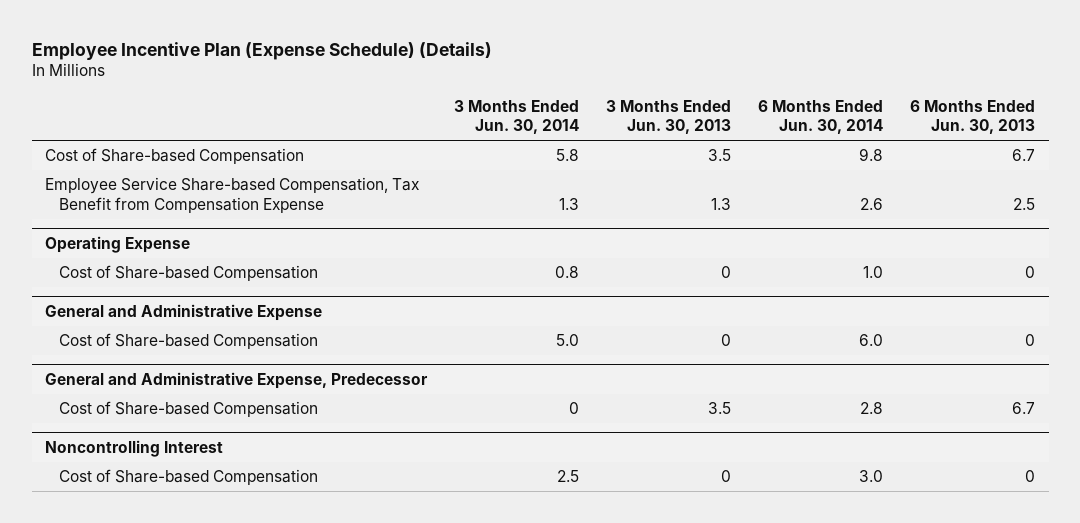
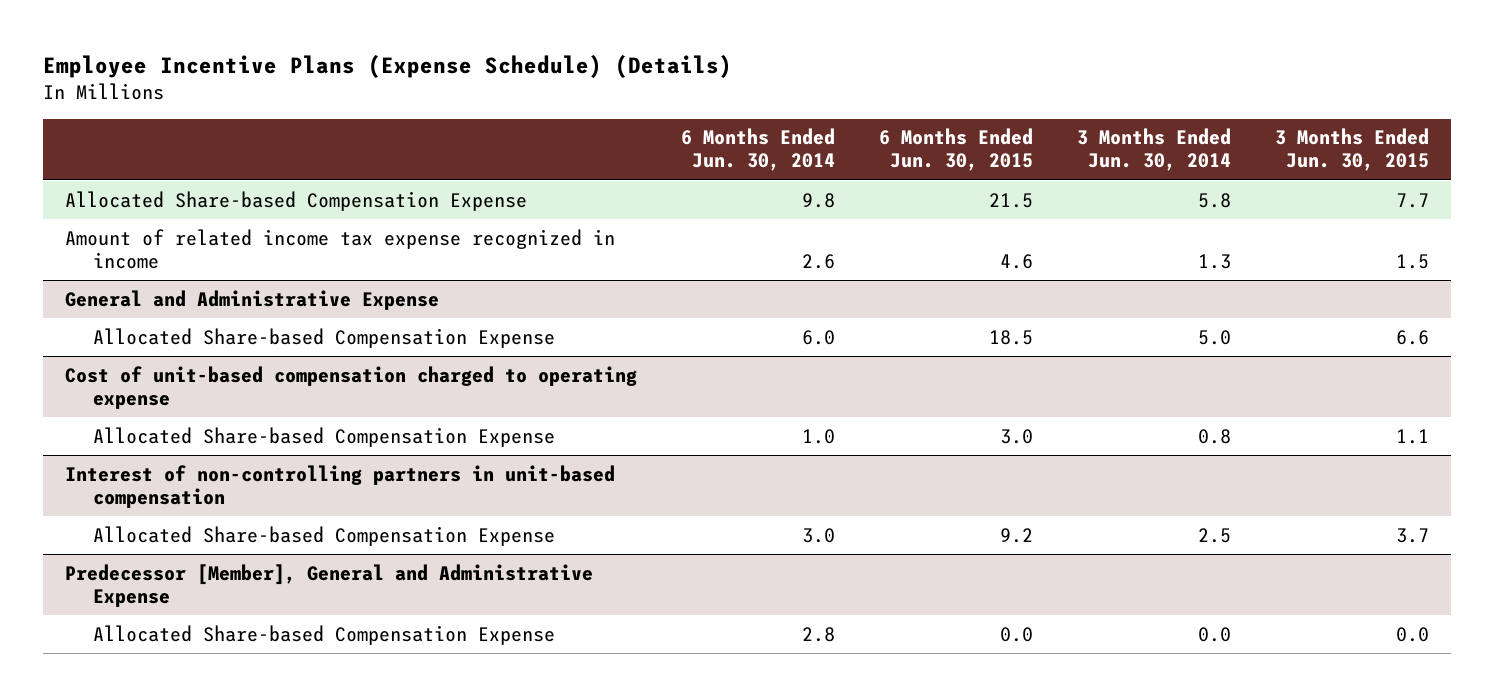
- Employee Incentive Plan (Expense Schedule) (Details)
+ Employee Incentive Plans (Expense Schedule) (Details)
- | 3 Months Ended Jun. 30, 2014 | 3 Months Ended Jun. 30, 2013 | 6 Months Ended Jun. 30, 2014 | 6 Months Ended Jun. 30, 2013
+ | 6 Months Ended Jun. 30, 2014 | 6 Months Ended Jun. 30, 2015 | 3 Months Ended Jun. 30, 2014 | 3 Months Ended Jun. 30, 2015
- Cost of Share-based Compensation | 5.8 | 3.5 | 9.8 | 6.7
- Employee Service Share-based Compensation, Tax Benefit from Compensation Expense | 1.3 | 1.3 | 2.6 | 2.5
- Operating Expense
- Cost of Share-based Compensation | 0.8 | 0 | 1.0 | 0
+ Allocated Share-based Compensation Expense | 9.8 | 21.5 | 5.8 | 7.7
+ Amount of related income tax expense recognized in income | 2.6 | 4.6 | 1.3 | 1.5
@ General and Administrative Expense
- Cost of Share-based Compensation | 5.0 | 0 | 6.0 | 0
- General and Administrative Expense, Predecessor
- Cost of Share-based Compensation | 0 | 3.5 | 2.8 | 6.7
- Noncontrolling Interest
- Cost of Share-based Compensation | 2.5 | 0 | 3.0 | 0
@ General and Administrative Expense
+ Allocated Share-based Compensation Expense | 6.0 | 18.5 | 5.0 | 6.6
+ Cost of unit-based compensation charged to operating expense
+ Allocated Share-based Compensation Expense | 1.0 | 3.0 | 0.8 | 1.1
+ Interest of non-controlling partners in unit-based compensation
+ Allocated Share-based Compensation Expense | 3.0 | 9.2 | 2.5 | 3.7
+ Predecessor [Member], General and Administrative Expense
+ Allocated Share-based Compensation Expense | 2.8 | 0.0 | 0.0 | 0.0

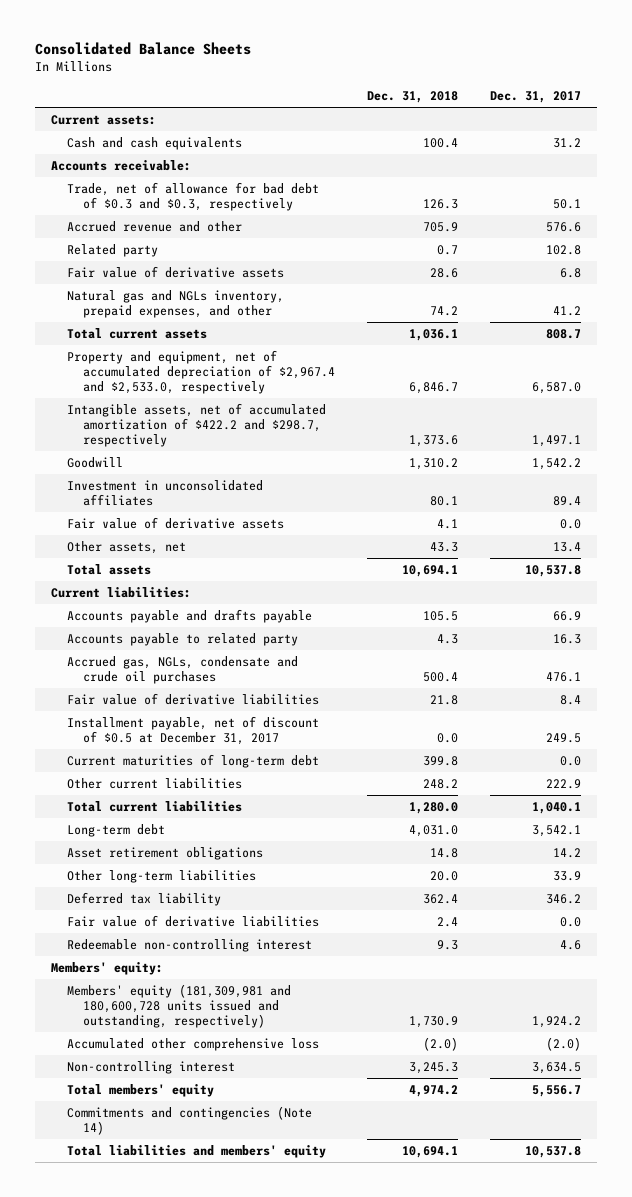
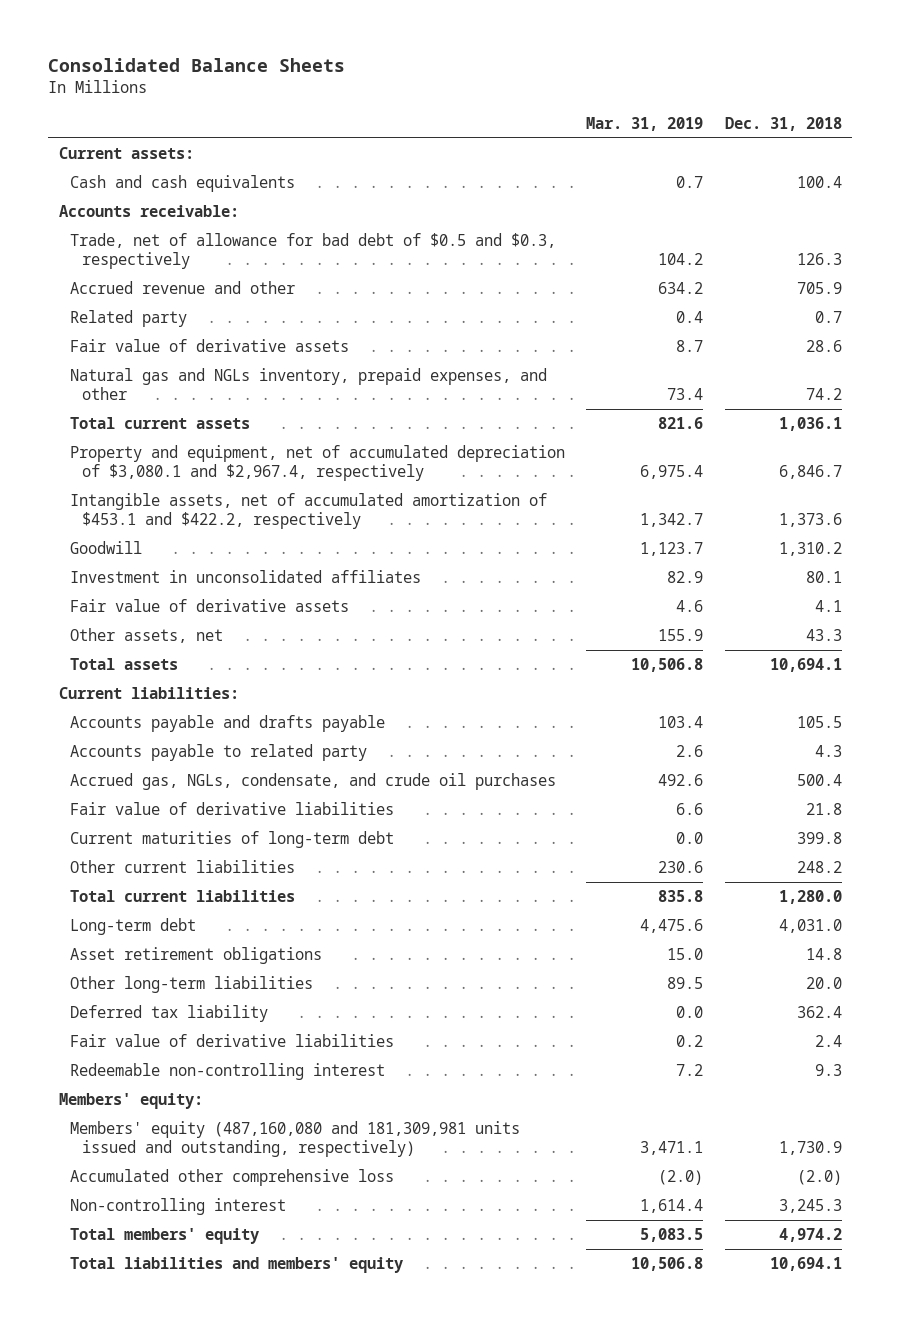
- | Dec. 31, 2018 | Dec. 31, 2017
+ | Mar. 31, 2019 | Dec. 31, 2018
- Trade, net of allowance for bad debt of $0.3 and $0.3, respectively | 126.3 | 50.1
+ Trade, net of allowance for bad debt of $0.5 and $0.3, respectively | 104.2 | 126.3
- Property and equipment, net of accumulated depreciation of $2,967.4 and $2,533.0, respectively | 6,846.7 | 6,587.0
- Intangible assets, net of accumulated amortization of $422.2 and $298.7, respectively | 1,373.6 | 1,497.1
+ Property and equipment, net of accumulated depreciation of $3,080.1 and $2,967.4, respectively | 6,975.4 | 6,846.7
+ Intangible assets, net of accumulated amortization of $453.1 and $422.2, respectively | 1,342.7 | 1,373.6
- Accrued gas, NGLs, condensate and crude oil purchases | 500.4 | 476.1
+ Accrued gas, NGLs, condensate, and crude oil purchases | 492.6 | 500.4
- Installment payable, net of discount of $0.5 at December 31, 2017 | 0.0 | 249.5
- Members' equity (181,309,981 and 180,600,728 units issued and outstanding, respectively) | 1,730.9 | 1,924.2
+ Members' equity (487,160,080 and 181,309,981 units issued and outstanding, respectively) | 3,471.1 | 1,730.9
- Commitments and contingencies (Note 14)

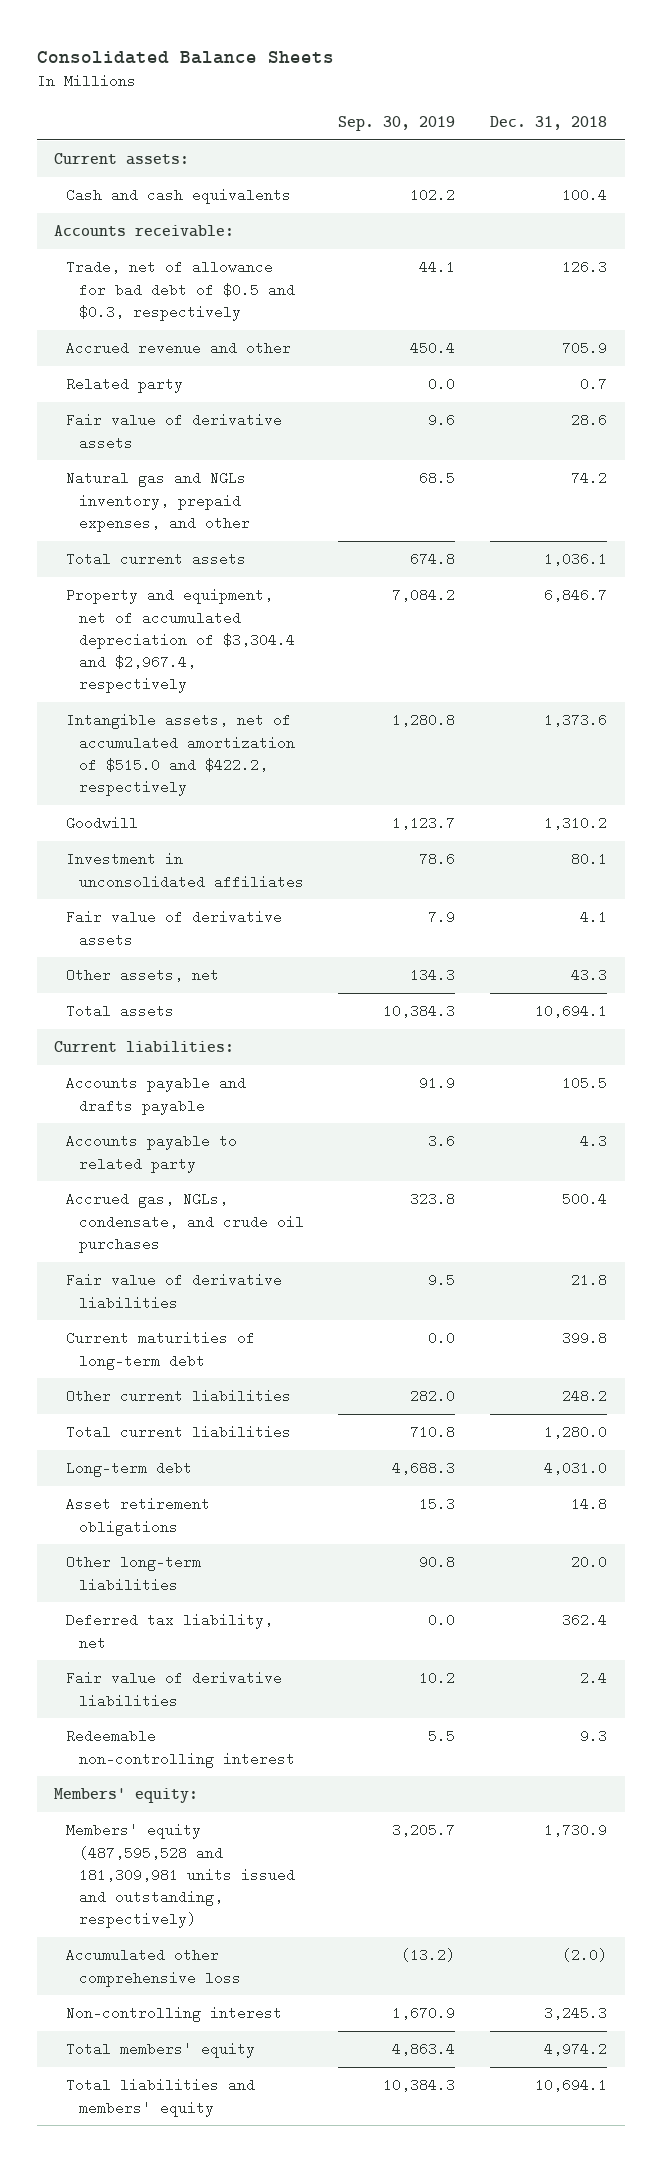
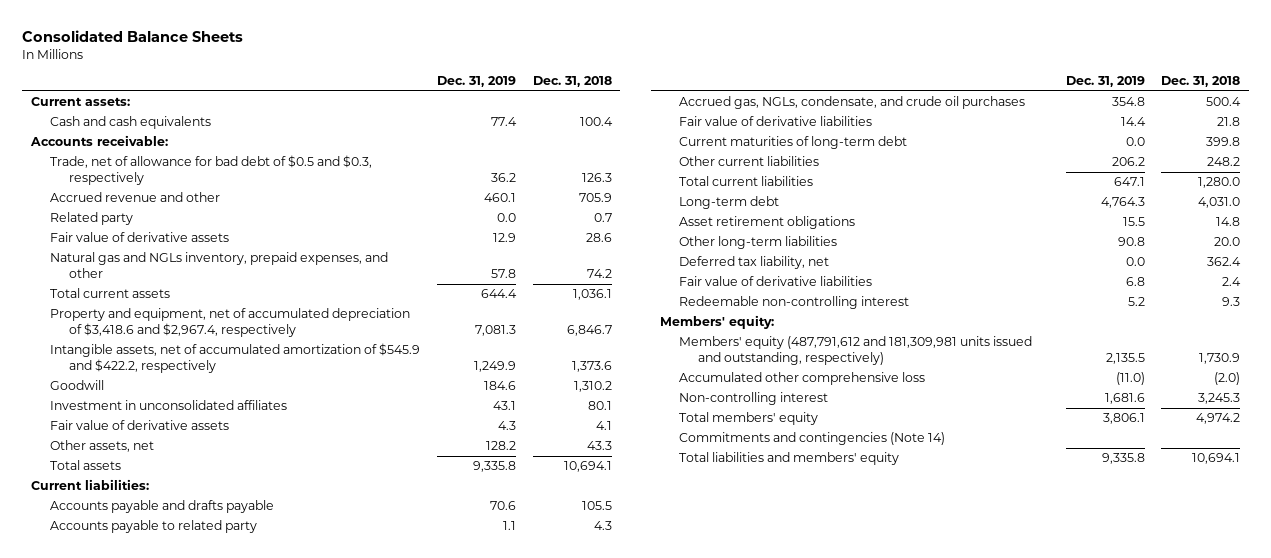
- | Sep. 30, 2019 | Dec. 31, 2018
+ | Dec. 31, 2019 | Dec. 31, 2018
- Property and equipment, net of accumulated depreciation of $3,304.4 and $2,967.4, respectively | 7,084.2 | 6,846.7
- Intangible assets, net of accumulated amortization of $515.0 and $422.2, respectively | 1,280.8 | 1,373.6
+ Property and equipment, net of accumulated depreciation of $3,418.6 and $2,967.4, respectively | 7,081.3 | 6,846.7
+ Intangible assets, net of accumulated amortization of $545.9 and $422.2, respectively | 1,249.9 | 1,373.6
- Members' equity (487,595,528 and 181,309,981 units issued and outstanding, respectively) | 3,205.7 | 1,730.9
+ Members' equity (487,791,612 and 181,309,981 units issued and outstanding, respectively) | 2,135.5 | 1,730.9
+ Commitments and contingencies (Note 14)

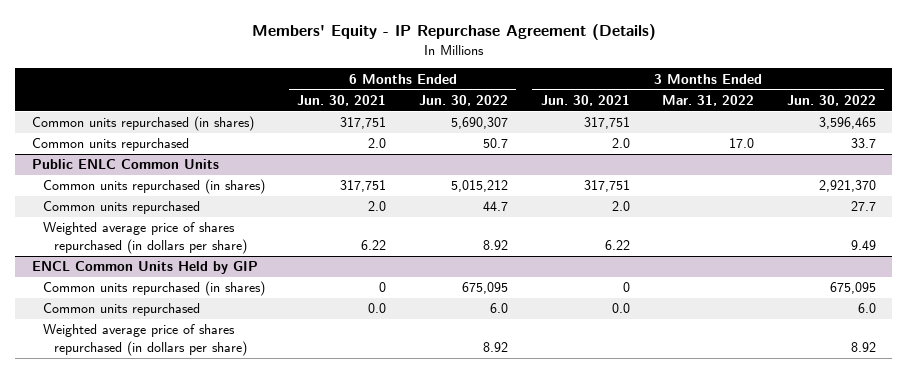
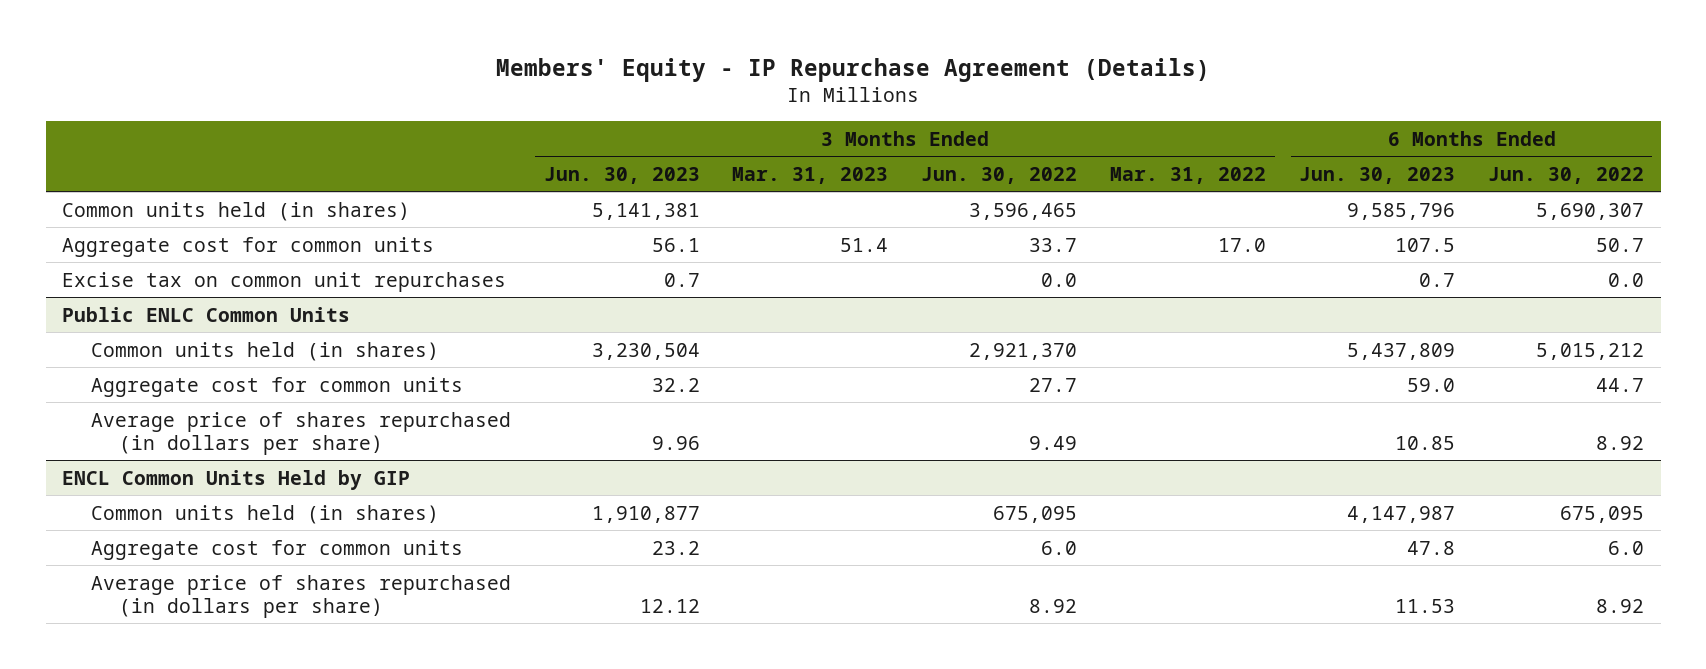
- | 6 Months Ended Jun. 30, 2021 | 6 Months Ended Jun. 30, 2022 | 3 Months Ended Jun. 30, 2021 | 3 Months Ended Mar. 31, 2022 | 3 Months Ended Jun. 30, 2022
+ | 3 Months Ended Jun. 30, 2023 | 3 Months Ended Mar. 31, 2023 | 3 Months Ended Jun. 30, 2022 | 3 Months Ended Mar. 31, 2022 | 6 Months Ended Jun. 30, 2023 | 6 Months Ended Jun. 30, 2022
- Common units repurchased (in shares) | 317,751 | 5,690,307 | 317,751 | | 3,596,465
- Common units repurchased | 2.0 | 50.7 | 2.0 | 17.0 | 33.7
+ Common units held (in shares) | 5,141,381 | | 3,596,465 | | 9,585,796 | 5,690,307
+ Aggregate cost for common units | 56.1 | 51.4 | 33.7 | 17.0 | 107.5 | 50.7
+ Excise tax on common unit repurchases | 0.7 | | 0.0 | | 0.7 | 0.0
@ Public ENLC Common Units
- Common units repurchased (in shares) | 317,751 | 5,015,212 | 317,751 | | 2,921,370
- Common units repurchased | 2.0 | 44.7 | 2.0 | | 27.7
- Weighted average price of shares repurchased (in dollars per share) | 6.22 | 8.92 | 6.22 | | 9.49
+ Common units held (in shares) | 3,230,504 | | 2,921,370 | | 5,437,809 | 5,015,212
+ Aggregate cost for common units | 32.2 | | 27.7 | | 59.0 | 44.7
+ Average price of shares repurchased (in dollars per share) | 9.96 | | 9.49 | | 10.85 | 8.92
@ ENCL Common Units Held by GIP
- Common units repurchased (in shares) | 0 | 675,095 | 0 | | 675,095
- Common units repurchased | 0.0 | 6.0 | 0.0 | | 6.0
- Weighted average price of shares repurchased (in dollars per share) | | 8.92 | | | 8.92
+ Common units held (in shares) | 1,910,877 | | 675,095 | | 4,147,987 | 675,095
+ Aggregate cost for common units | 23.2 | | 6.0 | | 47.8 | 6.0
+ Average price of shares repurchased (in dollars per share) | 12.12 | | 8.92 | | 11.53 | 8.92

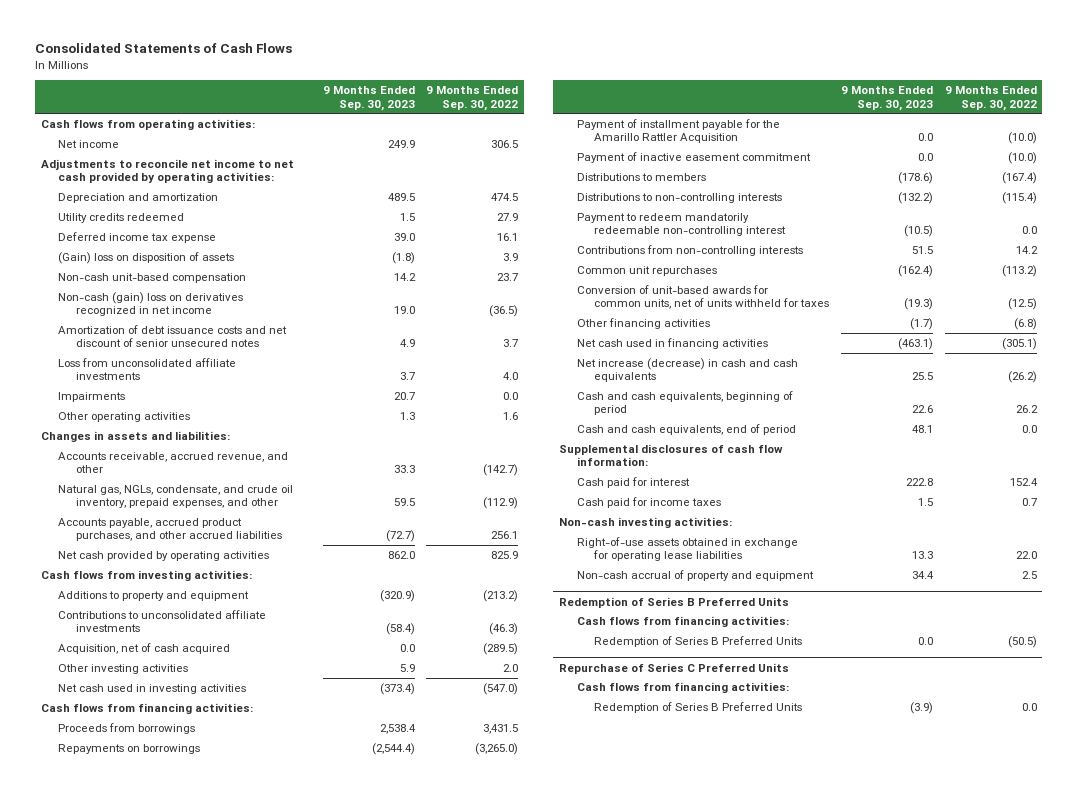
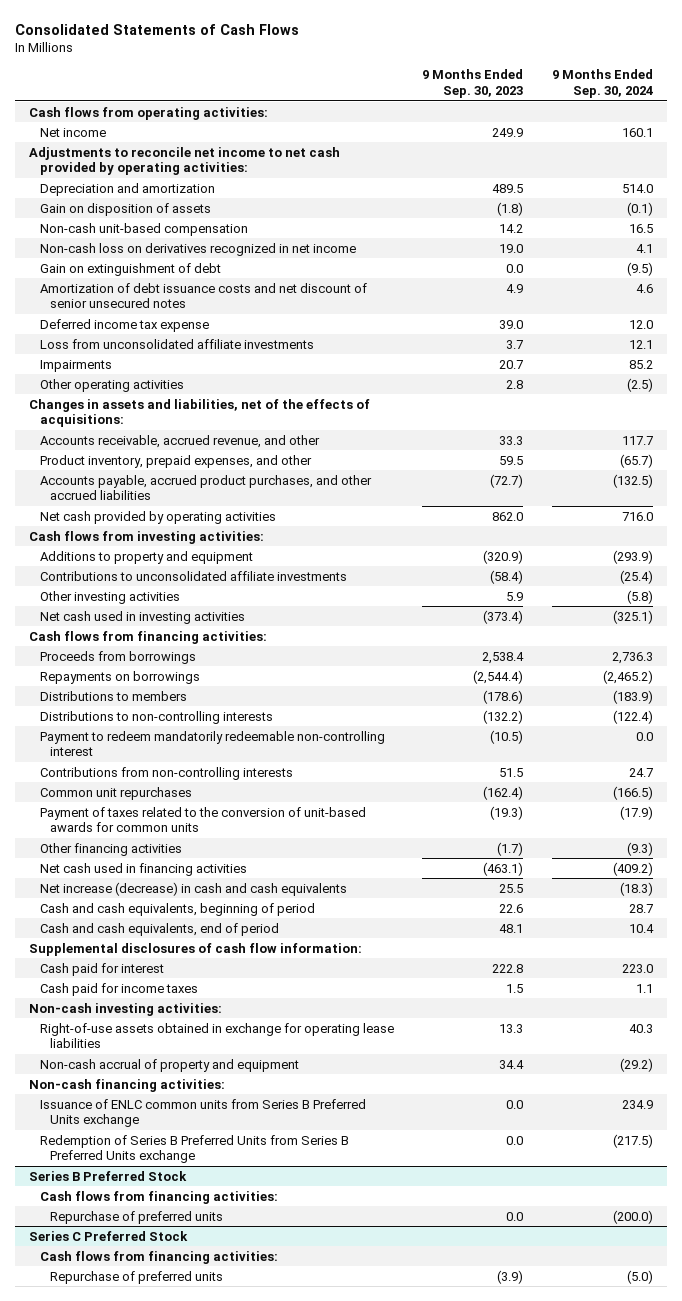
- | 9 Months Ended Sep. 30, 2023 | 9 Months Ended Sep. 30, 2022
+ | 9 Months Ended Sep. 30, 2023 | 9 Months Ended Sep. 30, 2024
- Utility credits redeemed | 1.5 | 27.9
- (Gain) loss on disposition of assets | (1.8) | 3.9
+ Gain on disposition of assets | (1.8) | (0.1)
- Non-cash (gain) loss on derivatives recognized in net income | 19.0 | (36.5)
+ Non-cash loss on derivatives recognized in net income | 19.0 | 4.1
+ Gain on extinguishment of debt | 0.0 | (9.5)
moved down: Deferred income tax expense | 39.0 | 12.0
- Other operating activities | 1.3 | 1.6
- Changes in assets and liabilities:
+ Other operating activities | 2.8 | (2.5)
+ Changes in assets and liabilities, net of the effects of acquisitions:
- Natural gas, NGLs, condensate, and crude oil inventory, prepaid expenses, and other | 59.5 | (112.9)
+ Product inventory, prepaid expenses, and other | 59.5 | (65.7)
- Acquisition, net of cash acquired | 0.0 | (289.5)
- Payment of installment payable for the Amarillo Rattler Acquisition | 0.0 | (10.0)
- Payment of inactive easement commitment | 0.0 | (10.0)
- Conversion of unit-based awards for common units, net of units withheld for taxes | (19.3) | (12.5)
+ Payment of taxes related to the conversion of unit-based awards for common units | (19.3) | (17.9)
- Redemption of Series B Preferred Units
+ Non-cash financing activities:
+ Issuance of ENLC common units from Series B Preferred Units exchange | 0.0 | 234.9
+ Redemption of Series B Preferred Units from Series B Preferred Units exchange | 0.0 | (217.5)
+ Series B Preferred Stock
- Redemption of Series B Preferred Units | 0.0 | (50.5)
- Repurchase of Series C Preferred Units
+ Repurchase of preferred units | 0.0 | (200.0)
+ Series C Preferred Stock
- Redemption of Series B Preferred Units | (3.9) | 0.0
+ Repurchase of preferred units | (3.9) | (5.0)

